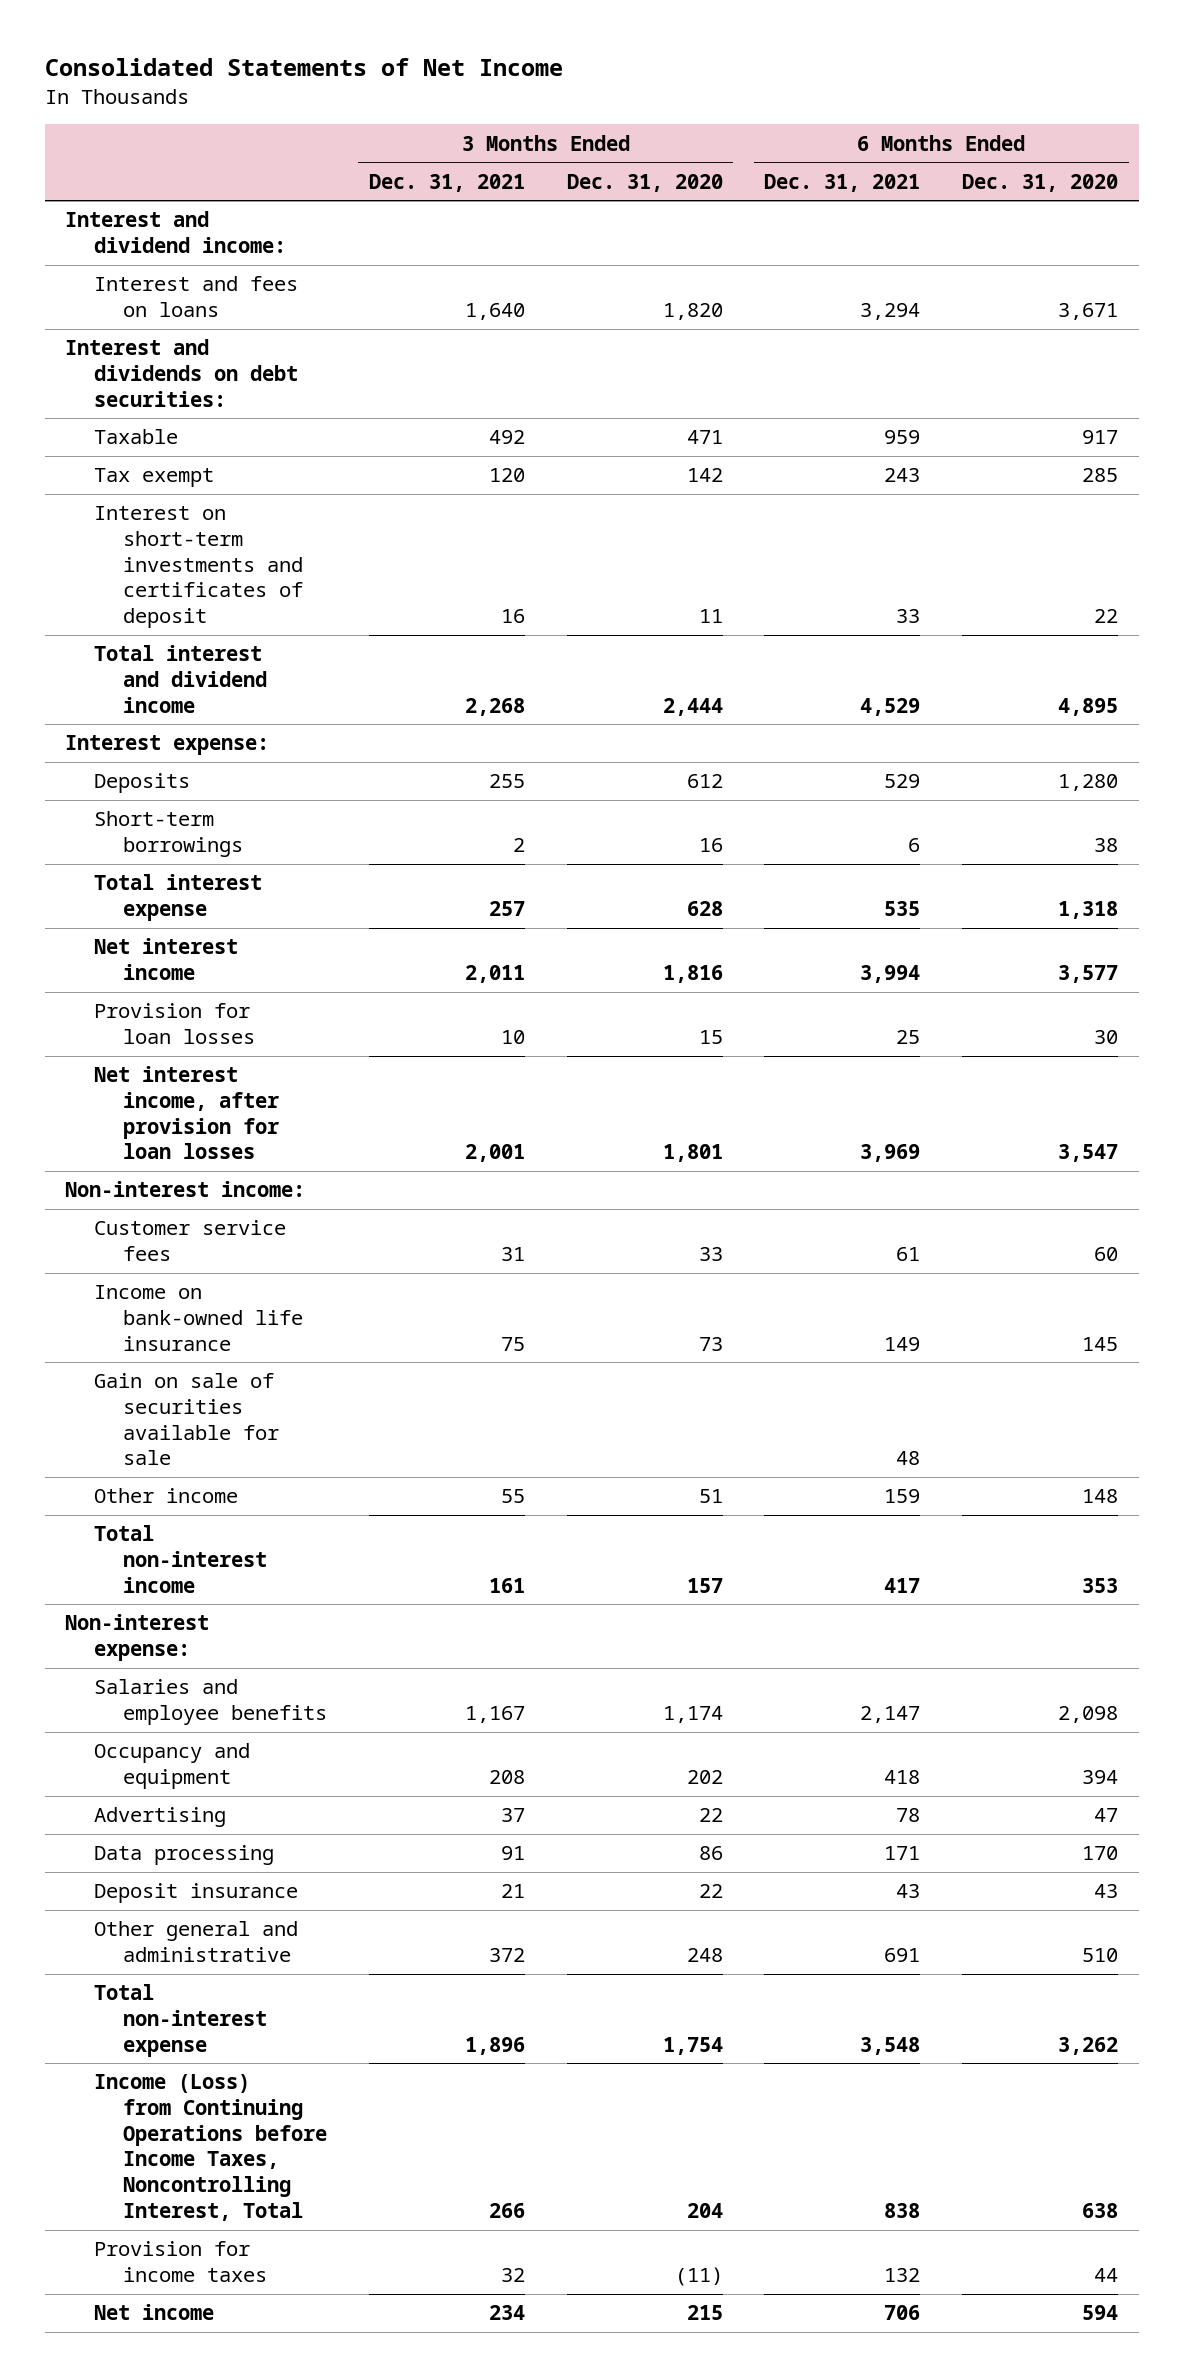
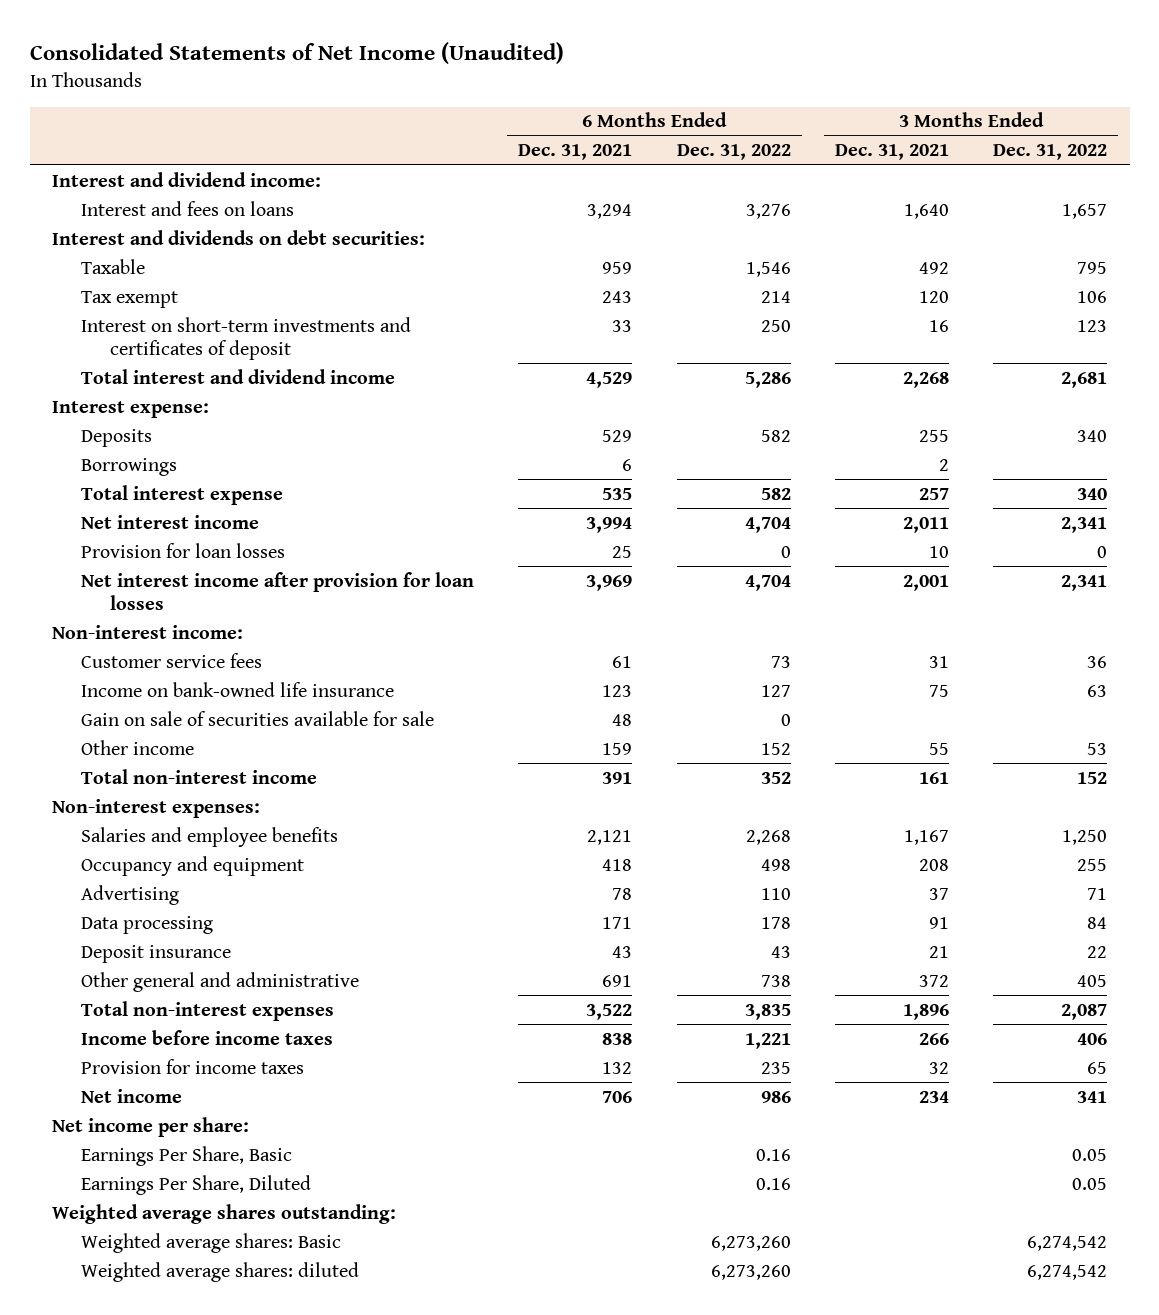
- Consolidated Statements of Net Income
+ Consolidated Statements of Net Income (Unaudited)
- | 3 Months Ended Dec. 31, 2021 | 3 Months Ended Dec. 31, 2020 | 6 Months Ended Dec. 31, 2021 | 6 Months Ended Dec. 31, 2020
+ | 6 Months Ended Dec. 31, 2021 | 6 Months Ended Dec. 31, 2022 | 3 Months Ended Dec. 31, 2021 | 3 Months Ended Dec. 31, 2022
- Short-term borrowings | 2 | 16 | 6 | 38
+ Borrowings | 6 | | 2 |
- Net interest income, after provision for loan losses | 2,001 | 1,801 | 3,969 | 3,547
+ Net interest income after provision for loan losses | 3,969 | 4,704 | 2,001 | 2,341
- Income on bank-owned life insurance | 75 | 73 | 149 | 145
+ Income on bank-owned life insurance | 123 | 127 | 75 | 63
- Total non-interest income | 161 | 157 | 417 | 353
- Non-interest expense:
- Salaries and employee benefits | 1,167 | 1,174 | 2,147 | 2,098
+ Total non-interest income | 391 | 352 | 161 | 152
+ Non-interest expenses:
+ Salaries and employee benefits | 2,121 | 2,268 | 1,167 | 1,250
- Total non-interest expense | 1,896 | 1,754 | 3,548 | 3,262
- Income (Loss) from Continuing Operations before Income Taxes, Noncontrolling Interest, Total | 266 | 204 | 838 | 638
+ Total non-interest expenses | 3,522 | 3,835 | 1,896 | 2,087
+ Income before income taxes | 838 | 1,221 | 266 | 406
+ Net income per share:
+ Earnings Per Share, Basic | | 0.16 | | 0.05
+ Earnings Per Share, Diluted | | 0.16 | | 0.05
+ Weighted average shares outstanding:
+ Weighted average shares: Basic | | 6,273,260 | | 6,274,542
+ Weighted average shares: diluted | | 6,273,260 | | 6,274,542

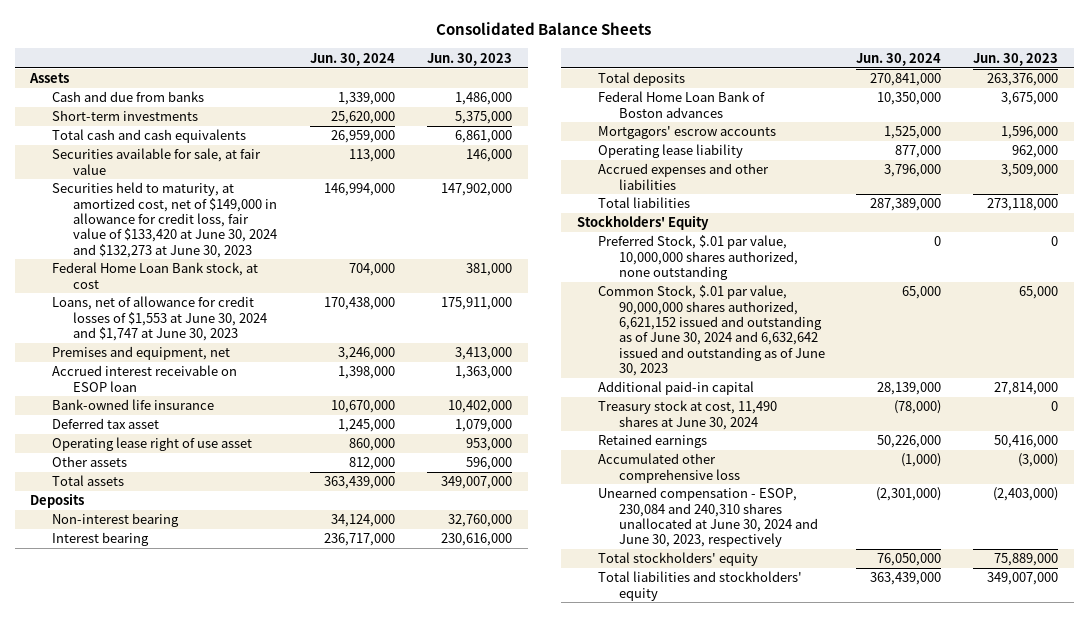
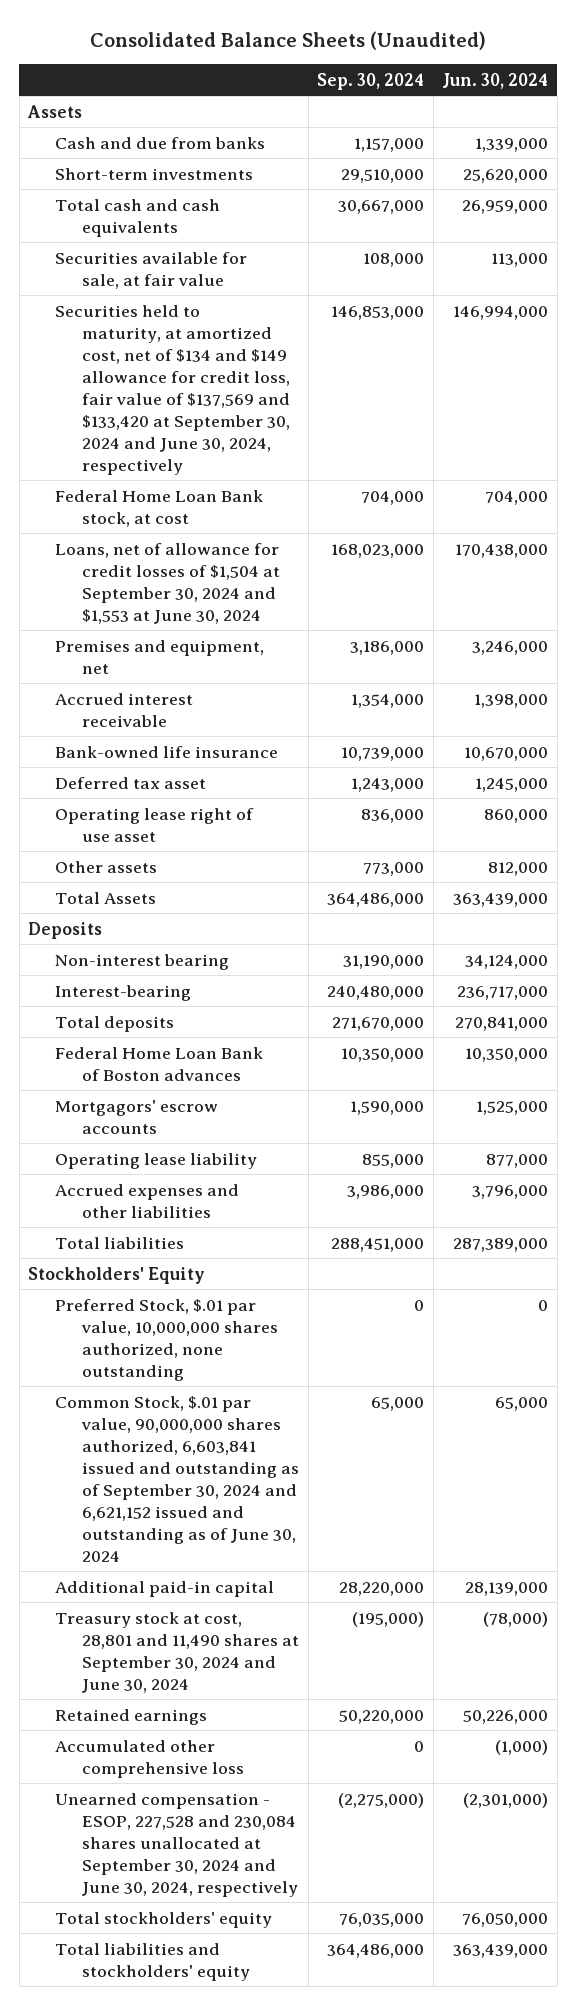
- Consolidated Balance Sheets
+ Consolidated Balance Sheets (Unaudited)
- | Jun. 30, 2024 | Jun. 30, 2023
+ | Sep. 30, 2024 | Jun. 30, 2024
- Securities held to maturity, at amortized cost, net of $149,000 in allowance for credit loss, fair value of $133,420 at June 30, 2024 and $132,273 at June 30, 2023 | 146,994,000 | 147,902,000
+ Securities held to maturity, at amortized cost, net of $134 and $149 allowance for credit loss, fair value of $137,569 and $133,420 at September 30, 2024 and June 30, 2024, respectively | 146,853,000 | 146,994,000
- Loans, net of allowance for credit losses of $1,553 at June 30, 2024 and $1,747 at June 30, 2023 | 170,438,000 | 175,911,000
+ Loans, net of allowance for credit losses of $1,504 at September 30, 2024 and $1,553 at June 30, 2024 | 168,023,000 | 170,438,000
- Accrued interest receivable on ESOP loan | 1,398,000 | 1,363,000
+ Accrued interest receivable | 1,354,000 | 1,398,000
- Total assets | 363,439,000 | 349,007,000
+ Total Assets | 364,486,000 | 363,439,000
- Interest bearing | 236,717,000 | 230,616,000
+ Interest-bearing | 240,480,000 | 236,717,000
- Common Stock, $.01 par value, 90,000,000 shares authorized, 6,621,152 issued and outstanding as of June 30, 2024 and 6,632,642 issued and outstanding as of June 30, 2023 | 65,000 | 65,000
+ Common Stock, $.01 par value, 90,000,000 shares authorized, 6,603,841 issued and outstanding as of September 30, 2024 and 6,621,152 issued and outstanding as of June 30, 2024 | 65,000 | 65,000
- Treasury stock at cost, 11,490 shares at June 30, 2024 | (78,000) | 0
+ Treasury stock at cost, 28,801 and 11,490 shares at September 30, 2024 and June 30, 2024 | (195,000) | (78,000)
- Unearned compensation - ESOP, 230,084 and 240,310 shares unallocated at June 30, 2024 and June 30, 2023, respectively | (2,301,000) | (2,403,000)
+ Unearned compensation - ESOP, 227,528 and 230,084 shares unallocated at September 30, 2024 and June 30, 2024, respectively | (2,275,000) | (2,301,000)

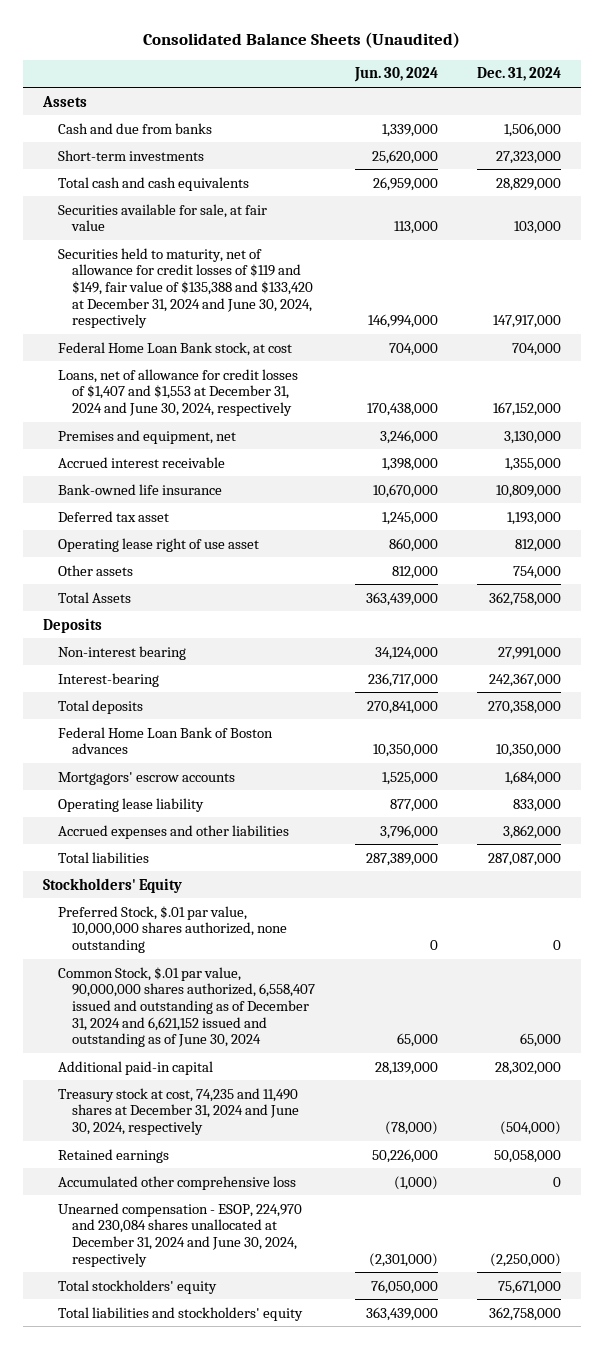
- | Sep. 30, 2024 | Jun. 30, 2024
+ | Jun. 30, 2024 | Dec. 31, 2024
- Securities held to maturity, at amortized cost, net of $134 and $149 allowance for credit loss, fair value of $137,569 and $133,420 at September 30, 2024 and June 30, 2024, respectively | 146,853,000 | 146,994,000
+ Securities held to maturity, net of allowance for credit losses of $119 and $149, fair value of $135,388 and $133,420 at December 31, 2024 and June 30, 2024, respectively | 146,994,000 | 147,917,000
- Loans, net of allowance for credit losses of $1,504 at September 30, 2024 and $1,553 at June 30, 2024 | 168,023,000 | 170,438,000
+ Loans, net of allowance for credit losses of $1,407 and $1,553 at December 31, 2024 and June 30, 2024, respectively | 170,438,000 | 167,152,000
- Common Stock, $.01 par value, 90,000,000 shares authorized, 6,603,841 issued and outstanding as of September 30, 2024 and 6,621,152 issued and outstanding as of June 30, 2024 | 65,000 | 65,000
+ Common Stock, $.01 par value, 90,000,000 shares authorized, 6,558,407 issued and outstanding as of December 31, 2024 and 6,621,152 issued and outstanding as of June 30, 2024 | 65,000 | 65,000
- Treasury stock at cost, 28,801 and 11,490 shares at September 30, 2024 and June 30, 2024 | (195,000) | (78,000)
+ Treasury stock at cost, 74,235 and 11,490 shares at December 31, 2024 and June 30, 2024, respectively | (78,000) | (504,000)
- Unearned compensation - ESOP, 227,528 and 230,084 shares unallocated at September 30, 2024 and June 30, 2024, respectively | (2,275,000) | (2,301,000)
+ Unearned compensation - ESOP, 224,970 and 230,084 shares unallocated at December 31, 2024 and June 30, 2024, respectively | (2,301,000) | (2,250,000)

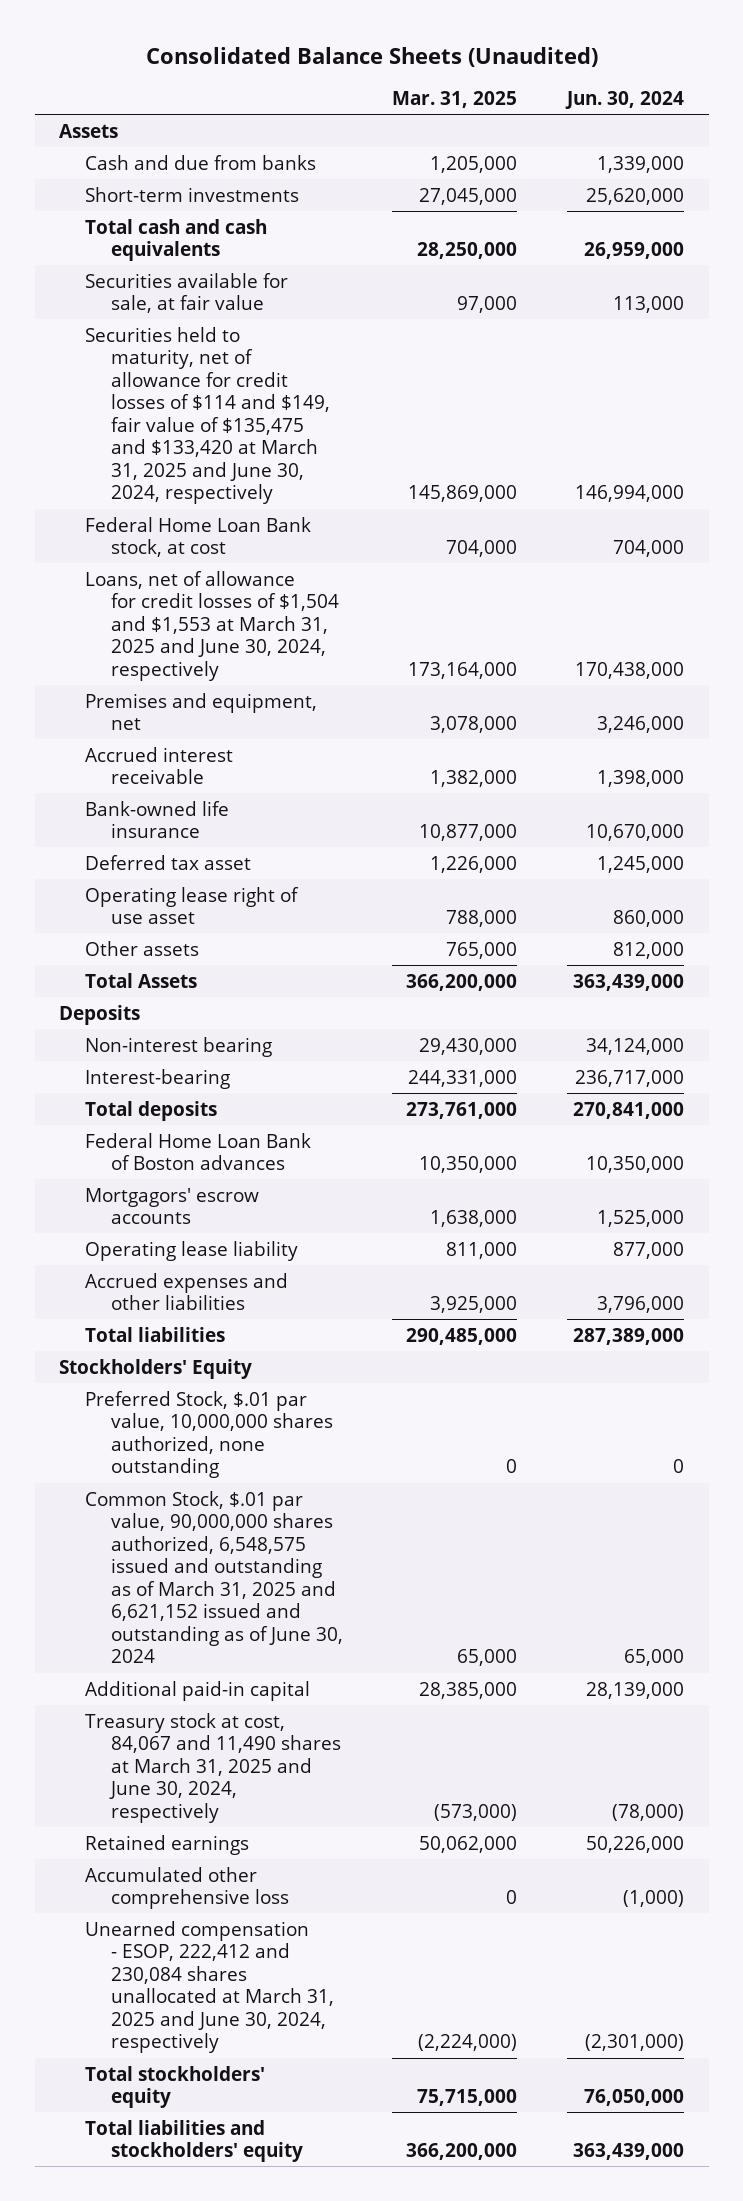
- | Jun. 30, 2024 | Dec. 31, 2024
+ | Mar. 31, 2025 | Jun. 30, 2024
- Securities held to maturity, net of allowance for credit losses of $119 and $149, fair value of $135,388 and $133,420 at December 31, 2024 and June 30, 2024, respectively | 146,994,000 | 147,917,000
+ Securities held to maturity, net of allowance for credit losses of $114 and $149, fair value of $135,475 and $133,420 at March 31, 2025 and June 30, 2024, respectively | 145,869,000 | 146,994,000
- Loans, net of allowance for credit losses of $1,407 and $1,553 at December 31, 2024 and June 30, 2024, respectively | 170,438,000 | 167,152,000
+ Loans, net of allowance for credit losses of $1,504 and $1,553 at March 31, 2025 and June 30, 2024, respectively | 173,164,000 | 170,438,000
- Common Stock, $.01 par value, 90,000,000 shares authorized, 6,558,407 issued and outstanding as of December 31, 2024 and 6,621,152 issued and outstanding as of June 30, 2024 | 65,000 | 65,000
+ Common Stock, $.01 par value, 90,000,000 shares authorized, 6,548,575 issued and outstanding as of March 31, 2025 and 6,621,152 issued and outstanding as of June 30, 2024 | 65,000 | 65,000
- Treasury stock at cost, 74,235 and 11,490 shares at December 31, 2024 and June 30, 2024, respectively | (78,000) | (504,000)
+ Treasury stock at cost, 84,067 and 11,490 shares at March 31, 2025 and June 30, 2024, respectively | (573,000) | (78,000)
- Unearned compensation - ESOP, 224,970 and 230,084 shares unallocated at December 31, 2024 and June 30, 2024, respectively | (2,301,000) | (2,250,000)
+ Unearned compensation - ESOP, 222,412 and 230,084 shares unallocated at March 31, 2025 and June 30, 2024, respectively | (2,224,000) | (2,301,000)

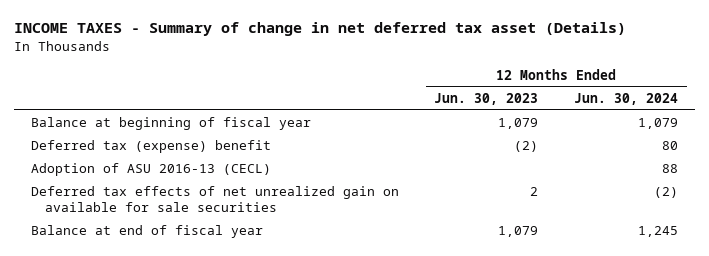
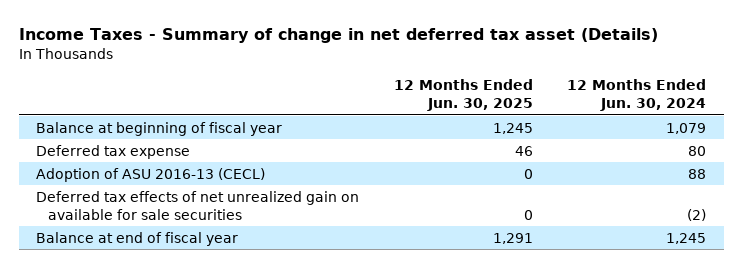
- INCOME TAXES - Summary of change in net deferred tax asset (Details)
+ Income Taxes - Summary of change in net deferred tax asset (Details)
- | 12 Months Ended Jun. 30, 2023 | 12 Months Ended Jun. 30, 2024
+ | 12 Months Ended Jun. 30, 2025 | 12 Months Ended Jun. 30, 2024
- Deferred tax (expense) benefit | (2) | 80
+ Deferred tax expense | 46 | 80

